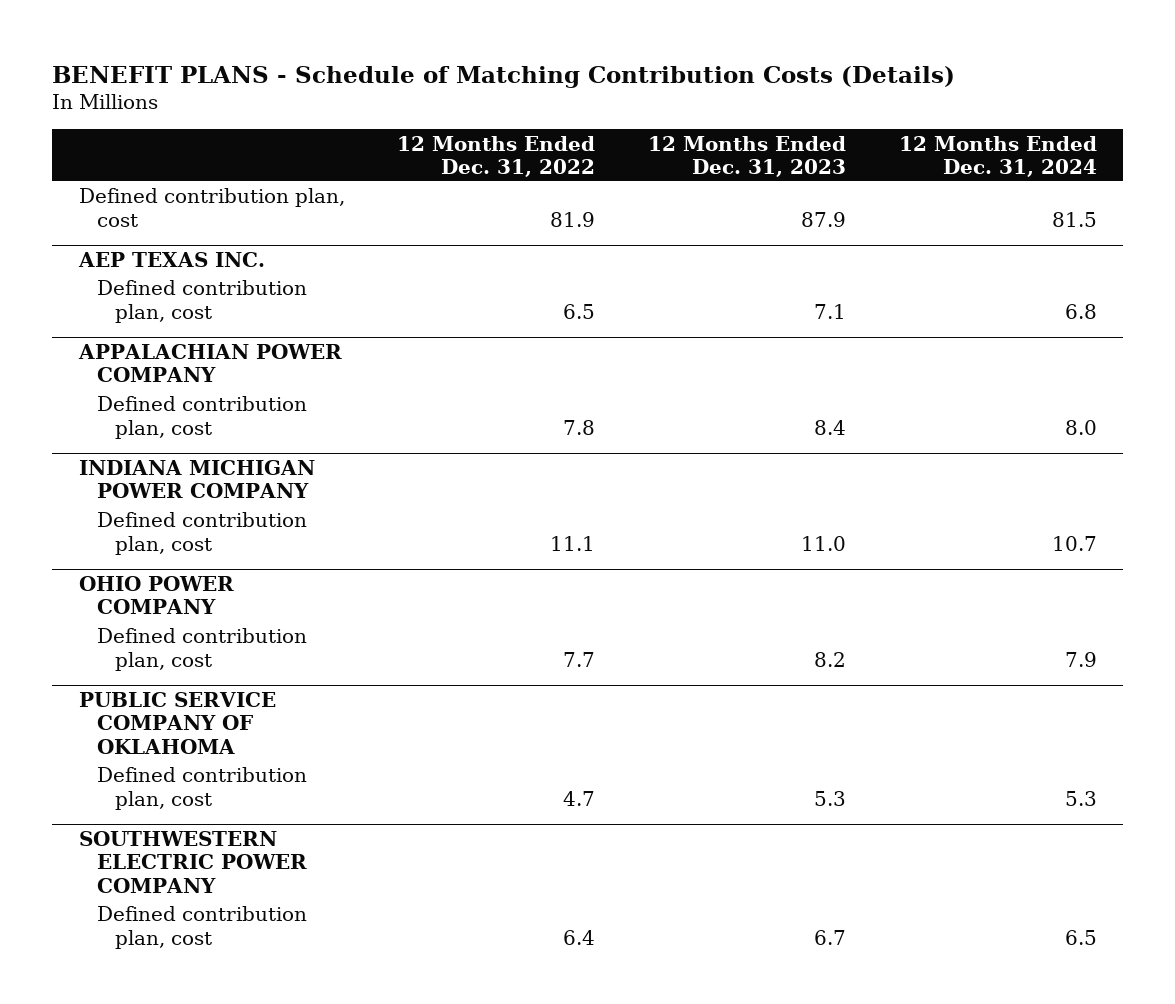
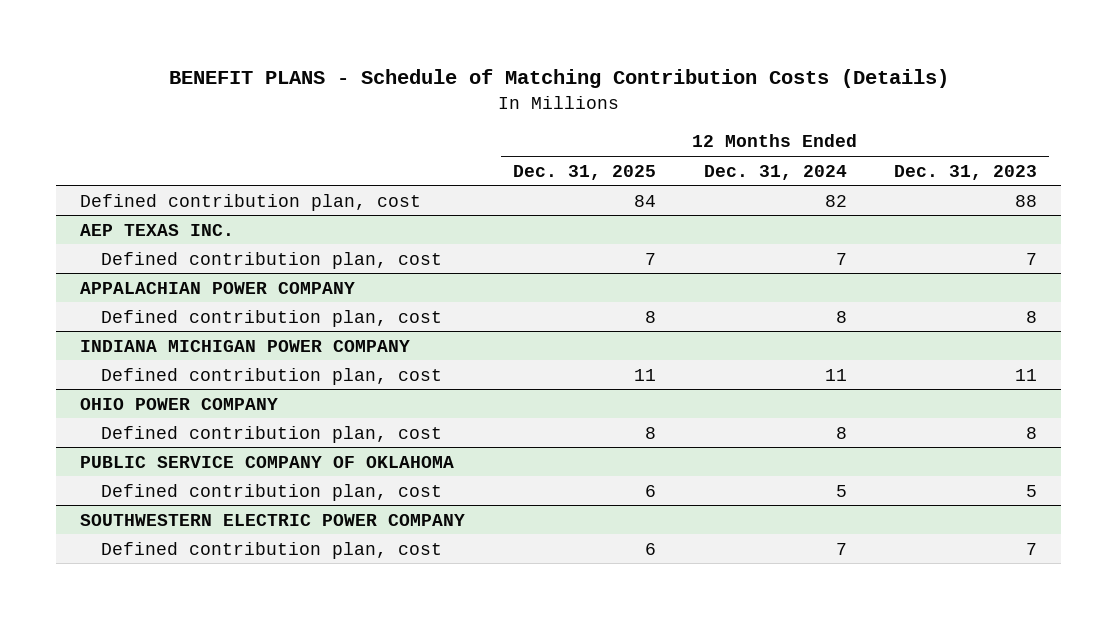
- | 12 Months Ended Dec. 31, 2022 | 12 Months Ended Dec. 31, 2023 | 12 Months Ended Dec. 31, 2024
+ | 12 Months Ended Dec. 31, 2025 | 12 Months Ended Dec. 31, 2024 | 12 Months Ended Dec. 31, 2023
- Defined contribution plan, cost | 81.9 | 87.9 | 81.5
+ Defined contribution plan, cost | 84 | 82 | 88
@ AEP TEXAS INC.
- Defined contribution plan, cost | 6.5 | 7.1 | 6.8
+ Defined contribution plan, cost | 7 | 7 | 7
@ APPALACHIAN POWER COMPANY
- Defined contribution plan, cost | 7.8 | 8.4 | 8.0
+ Defined contribution plan, cost | 8 | 8 | 8
@ INDIANA MICHIGAN POWER COMPANY
- Defined contribution plan, cost | 11.1 | 11.0 | 10.7
+ Defined contribution plan, cost | 11 | 11 | 11
@ OHIO POWER COMPANY
- Defined contribution plan, cost | 7.7 | 8.2 | 7.9
+ Defined contribution plan, cost | 8 | 8 | 8
@ PUBLIC SERVICE COMPANY OF OKLAHOMA
- Defined contribution plan, cost | 4.7 | 5.3 | 5.3
+ Defined contribution plan, cost | 6 | 5 | 5
@ SOUTHWESTERN ELECTRIC POWER COMPANY
- Defined contribution plan, cost | 6.4 | 6.7 | 6.5
+ Defined contribution plan, cost | 6 | 7 | 7

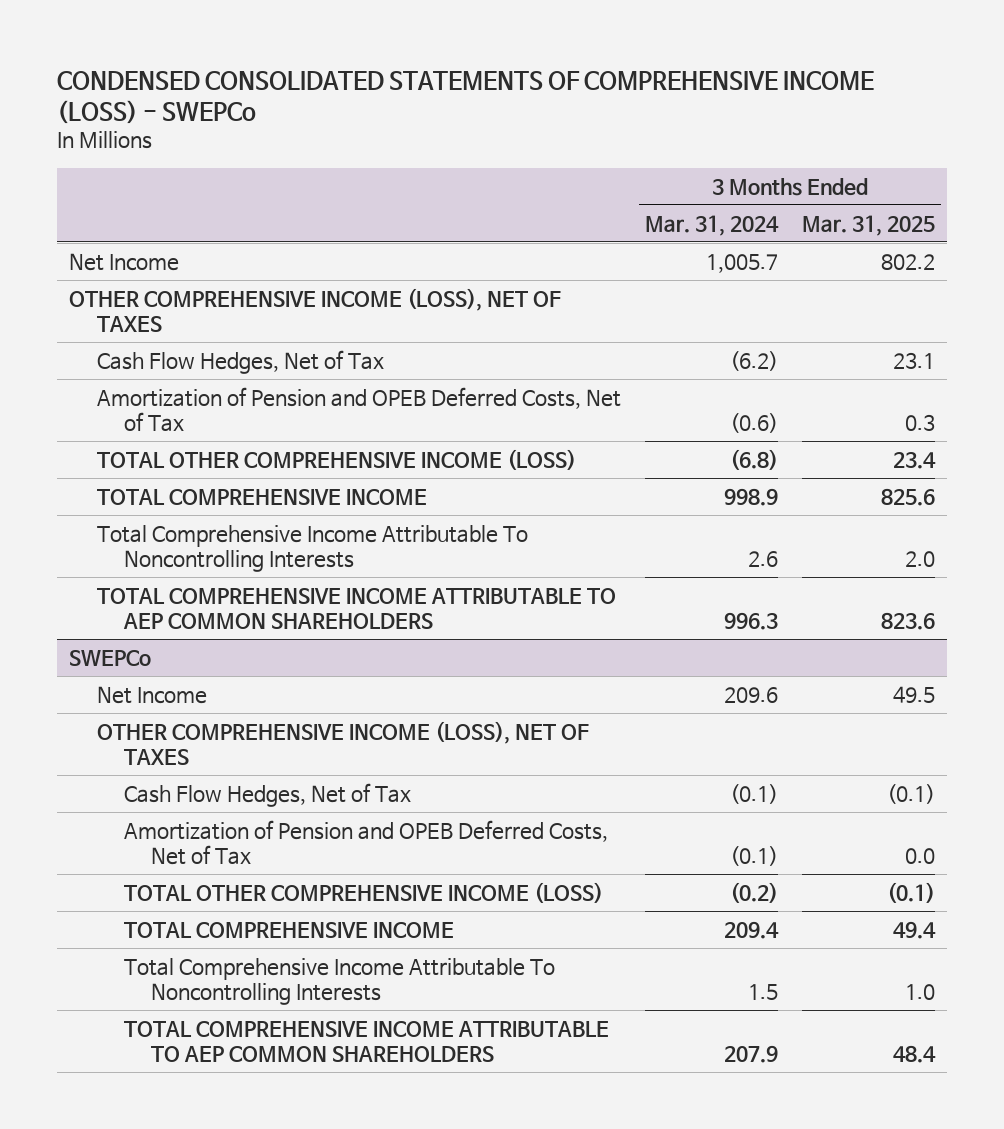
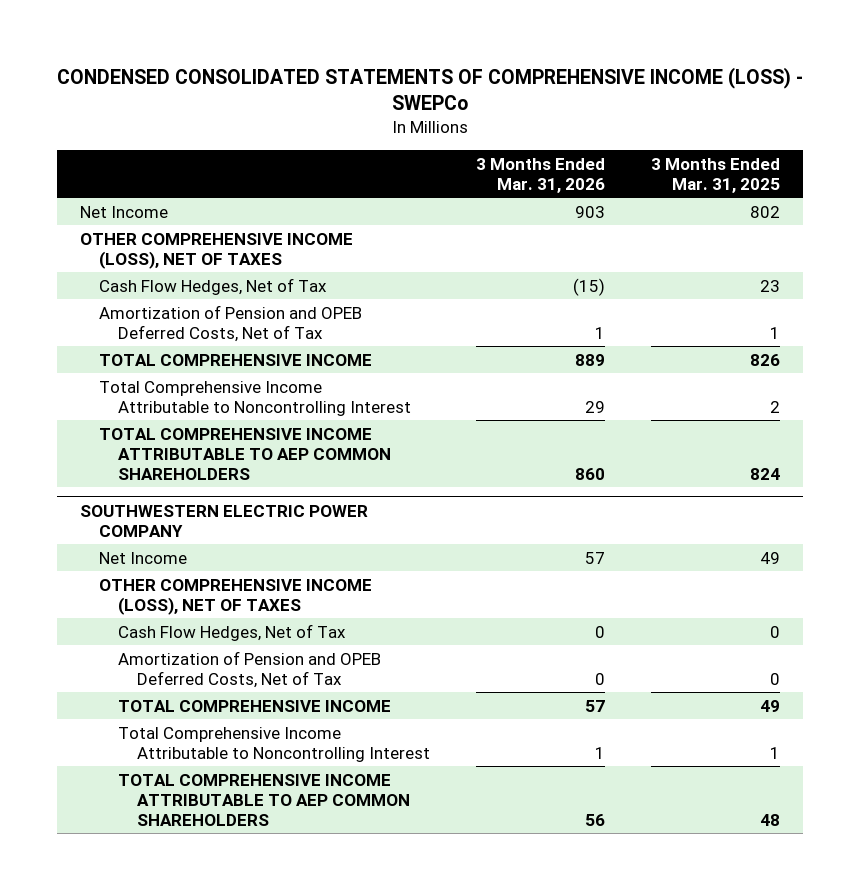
- | 3 Months Ended Mar. 31, 2024 | 3 Months Ended Mar. 31, 2025
+ | 3 Months Ended Mar. 31, 2026 | 3 Months Ended Mar. 31, 2025
- Net Income | 1,005.7 | 802.2
+ Net Income | 903 | 802
- Cash Flow Hedges, Net of Tax | (6.2) | 23.1
- Amortization of Pension and OPEB Deferred Costs, Net of Tax | (0.6) | 0.3
- TOTAL OTHER COMPREHENSIVE INCOME (LOSS) | (6.8) | 23.4
- TOTAL COMPREHENSIVE INCOME | 998.9 | 825.6
- Total Comprehensive Income Attributable To Noncontrolling Interests | 2.6 | 2.0
- TOTAL COMPREHENSIVE INCOME ATTRIBUTABLE TO AEP COMMON SHAREHOLDERS | 996.3 | 823.6
- SWEPCo
- Net Income | 209.6 | 49.5
+ Cash Flow Hedges, Net of Tax | (15) | 23
+ Amortization of Pension and OPEB Deferred Costs, Net of Tax | 1 | 1
+ TOTAL COMPREHENSIVE INCOME | 889 | 826
+ Total Comprehensive Income Attributable to Noncontrolling Interest | 29 | 2
+ TOTAL COMPREHENSIVE INCOME ATTRIBUTABLE TO AEP COMMON SHAREHOLDERS | 860 | 824
+ SOUTHWESTERN ELECTRIC POWER COMPANY
+ Net Income | 57 | 49
- Cash Flow Hedges, Net of Tax | (0.1) | (0.1)
- Amortization of Pension and OPEB Deferred Costs, Net of Tax | (0.1) | 0.0
- TOTAL OTHER COMPREHENSIVE INCOME (LOSS) | (0.2) | (0.1)
- TOTAL COMPREHENSIVE INCOME | 209.4 | 49.4
- Total Comprehensive Income Attributable To Noncontrolling Interests | 1.5 | 1.0
- TOTAL COMPREHENSIVE INCOME ATTRIBUTABLE TO AEP COMMON SHAREHOLDERS | 207.9 | 48.4
+ Cash Flow Hedges, Net of Tax | 0 | 0
+ Amortization of Pension and OPEB Deferred Costs, Net of Tax | 0 | 0
+ TOTAL COMPREHENSIVE INCOME | 57 | 49
+ Total Comprehensive Income Attributable to Noncontrolling Interest | 1 | 1
+ TOTAL COMPREHENSIVE INCOME ATTRIBUTABLE TO AEP COMMON SHAREHOLDERS | 56 | 48

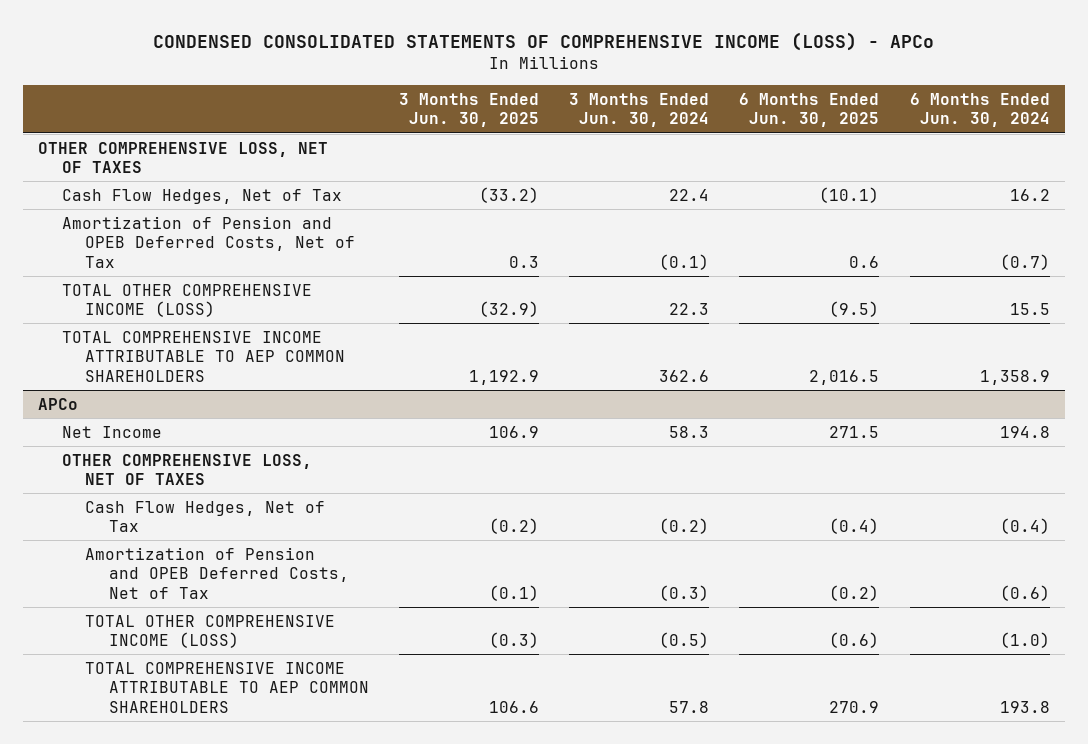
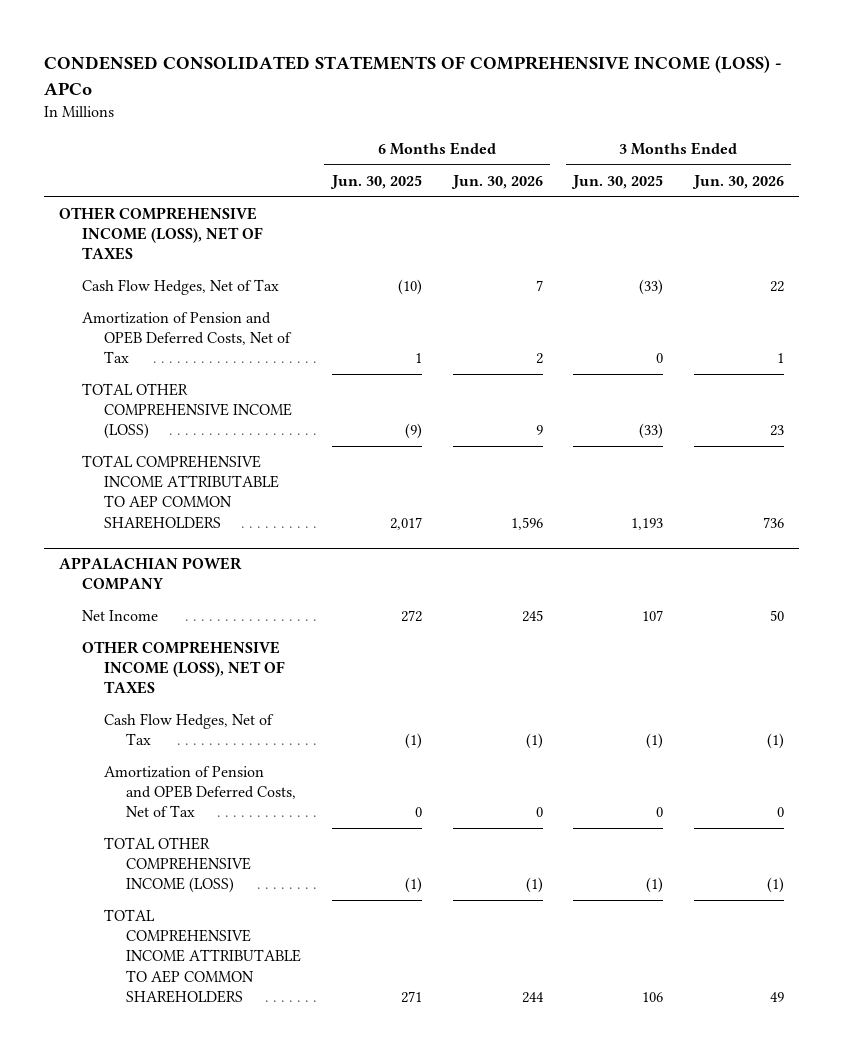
- | 3 Months Ended Jun. 30, 2025 | 3 Months Ended Jun. 30, 2024 | 6 Months Ended Jun. 30, 2025 | 6 Months Ended Jun. 30, 2024
+ | 6 Months Ended Jun. 30, 2025 | 6 Months Ended Jun. 30, 2026 | 3 Months Ended Jun. 30, 2025 | 3 Months Ended Jun. 30, 2026
- OTHER COMPREHENSIVE LOSS, NET OF TAXES
- Cash Flow Hedges, Net of Tax | (33.2) | 22.4 | (10.1) | 16.2
- Amortization of Pension and OPEB Deferred Costs, Net of Tax | 0.3 | (0.1) | 0.6 | (0.7)
- TOTAL OTHER COMPREHENSIVE INCOME (LOSS) | (32.9) | 22.3 | (9.5) | 15.5
- TOTAL COMPREHENSIVE INCOME ATTRIBUTABLE TO AEP COMMON SHAREHOLDERS | 1,192.9 | 362.6 | 2,016.5 | 1,358.9
- APCo
- Net Income | 106.9 | 58.3 | 271.5 | 194.8
- OTHER COMPREHENSIVE LOSS, NET OF TAXES
- Cash Flow Hedges, Net of Tax | (0.2) | (0.2) | (0.4) | (0.4)
- Amortization of Pension and OPEB Deferred Costs, Net of Tax | (0.1) | (0.3) | (0.2) | (0.6)
- TOTAL OTHER COMPREHENSIVE INCOME (LOSS) | (0.3) | (0.5) | (0.6) | (1.0)
- TOTAL COMPREHENSIVE INCOME ATTRIBUTABLE TO AEP COMMON SHAREHOLDERS | 106.6 | 57.8 | 270.9 | 193.8
+ OTHER COMPREHENSIVE INCOME (LOSS), NET OF TAXES
+ Cash Flow Hedges, Net of Tax | (10) | 7 | (33) | 22
+ Amortization of Pension and OPEB Deferred Costs, Net of Tax | 1 | 2 | 0 | 1
+ TOTAL OTHER COMPREHENSIVE INCOME (LOSS) | (9) | 9 | (33) | 23
+ TOTAL COMPREHENSIVE INCOME ATTRIBUTABLE TO AEP COMMON SHAREHOLDERS | 2,017 | 1,596 | 1,193 | 736
+ APPALACHIAN POWER COMPANY
+ Net Income | 272 | 245 | 107 | 50
+ OTHER COMPREHENSIVE INCOME (LOSS), NET OF TAXES
+ Cash Flow Hedges, Net of Tax | (1) | (1) | (1) | (1)
+ Amortization of Pension and OPEB Deferred Costs, Net of Tax | 0 | 0 | 0 | 0
+ TOTAL OTHER COMPREHENSIVE INCOME (LOSS) | (1) | (1) | (1) | (1)
+ TOTAL COMPREHENSIVE INCOME ATTRIBUTABLE TO AEP COMMON SHAREHOLDERS | 271 | 244 | 106 | 49

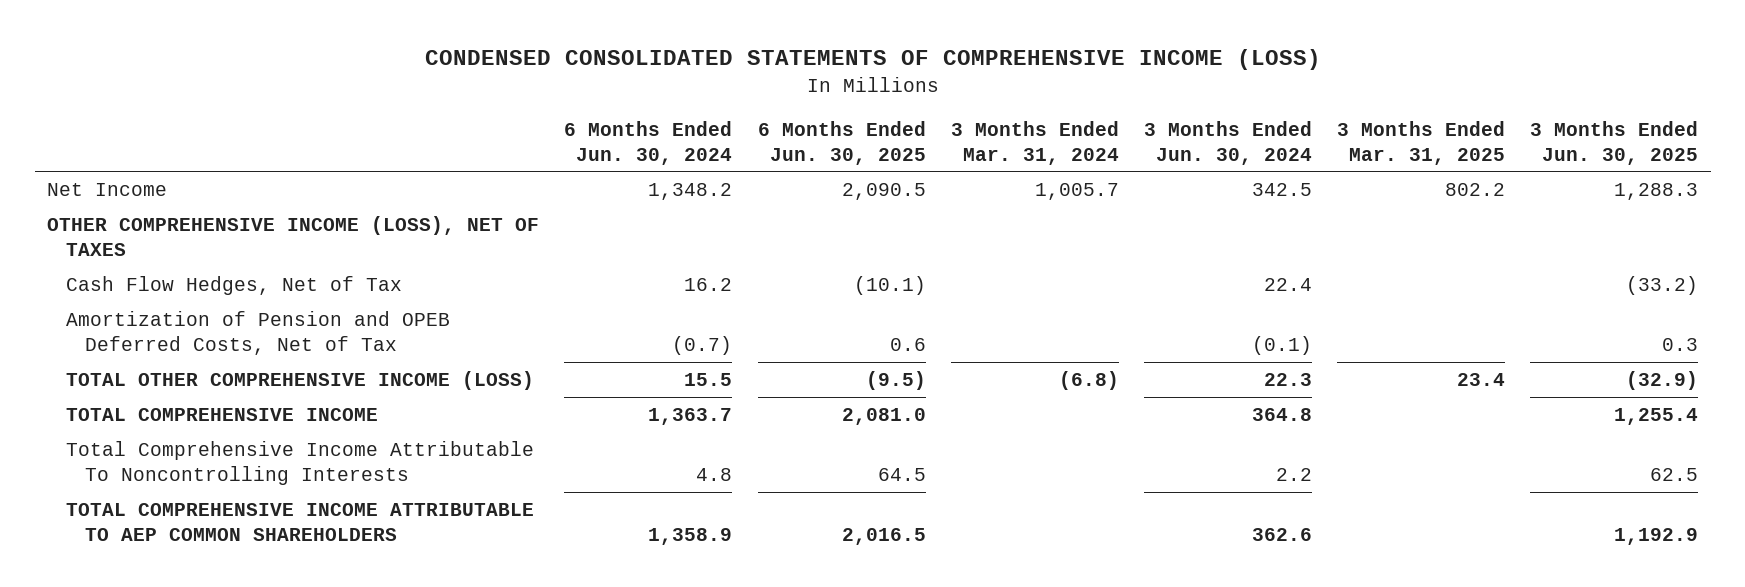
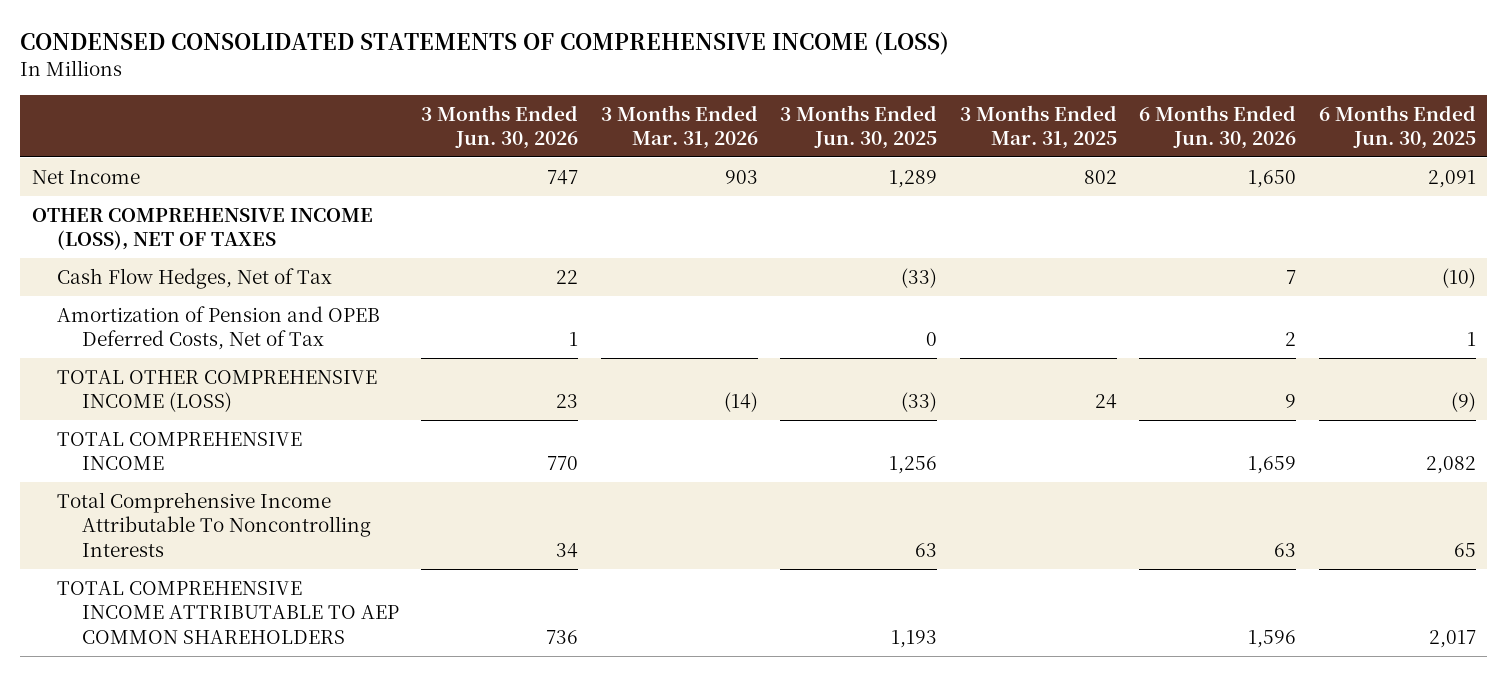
- | 6 Months Ended Jun. 30, 2024 | 6 Months Ended Jun. 30, 2025 | 3 Months Ended Mar. 31, 2024 | 3 Months Ended Jun. 30, 2024 | 3 Months Ended Mar. 31, 2025 | 3 Months Ended Jun. 30, 2025
+ | 3 Months Ended Jun. 30, 2026 | 3 Months Ended Mar. 31, 2026 | 3 Months Ended Jun. 30, 2025 | 3 Months Ended Mar. 31, 2025 | 6 Months Ended Jun. 30, 2026 | 6 Months Ended Jun. 30, 2025
- Net Income | 1,348.2 | 2,090.5 | 1,005.7 | 342.5 | 802.2 | 1,288.3
+ Net Income | 747 | 903 | 1,289 | 802 | 1,650 | 2,091
- Cash Flow Hedges, Net of Tax | 16.2 | (10.1) | | 22.4 | | (33.2)
- Amortization of Pension and OPEB Deferred Costs, Net of Tax | (0.7) | 0.6 | | (0.1) | | 0.3
- TOTAL OTHER COMPREHENSIVE INCOME (LOSS) | 15.5 | (9.5) | (6.8) | 22.3 | 23.4 | (32.9)
- TOTAL COMPREHENSIVE INCOME | 1,363.7 | 2,081.0 | | 364.8 | | 1,255.4
- Total Comprehensive Income Attributable To Noncontrolling Interests | 4.8 | 64.5 | | 2.2 | | 62.5
- TOTAL COMPREHENSIVE INCOME ATTRIBUTABLE TO AEP COMMON SHAREHOLDERS | 1,358.9 | 2,016.5 | | 362.6 | | 1,192.9
+ Cash Flow Hedges, Net of Tax | 22 | | (33) | | 7 | (10)
+ Amortization of Pension and OPEB Deferred Costs, Net of Tax | 1 | | 0 | | 2 | 1
+ TOTAL OTHER COMPREHENSIVE INCOME (LOSS) | 23 | (14) | (33) | 24 | 9 | (9)
+ TOTAL COMPREHENSIVE INCOME | 770 | | 1,256 | | 1,659 | 2,082
+ Total Comprehensive Income Attributable To Noncontrolling Interests | 34 | | 63 | | 63 | 65
+ TOTAL COMPREHENSIVE INCOME ATTRIBUTABLE TO AEP COMMON SHAREHOLDERS | 736 | | 1,193 | | 1,596 | 2,017

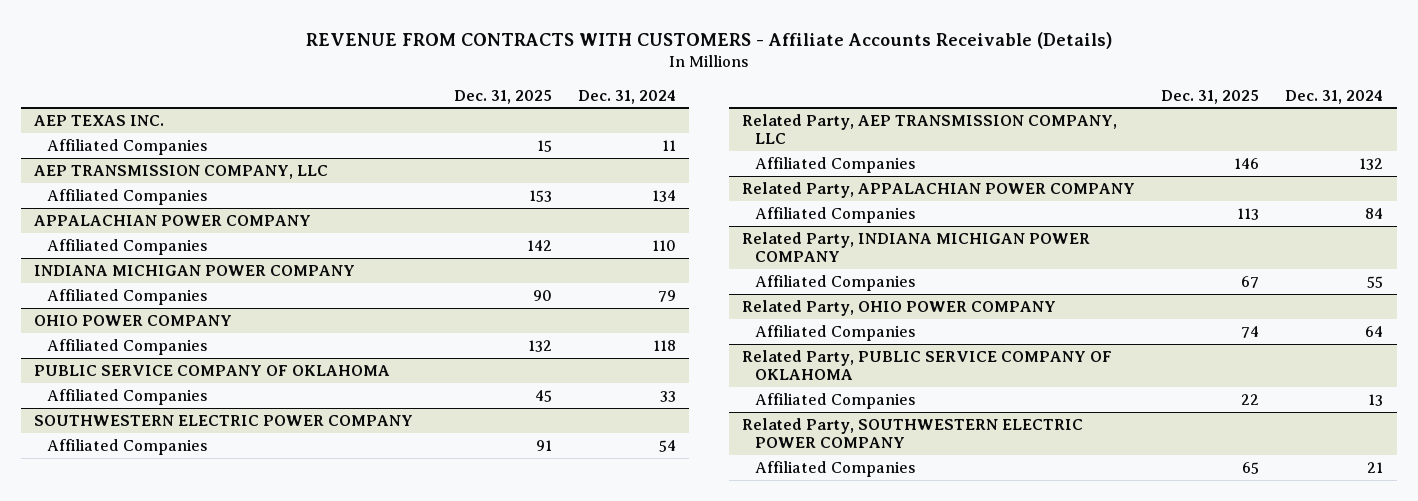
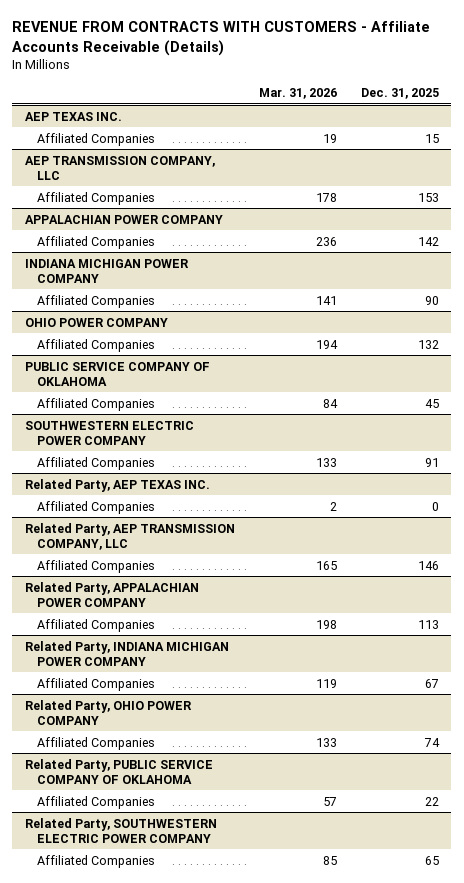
- | Dec. 31, 2025 | Dec. 31, 2024
+ | Mar. 31, 2026 | Dec. 31, 2025
+ Related Party, AEP TEXAS INC.
+ Affiliated Companies | 2 | 0

